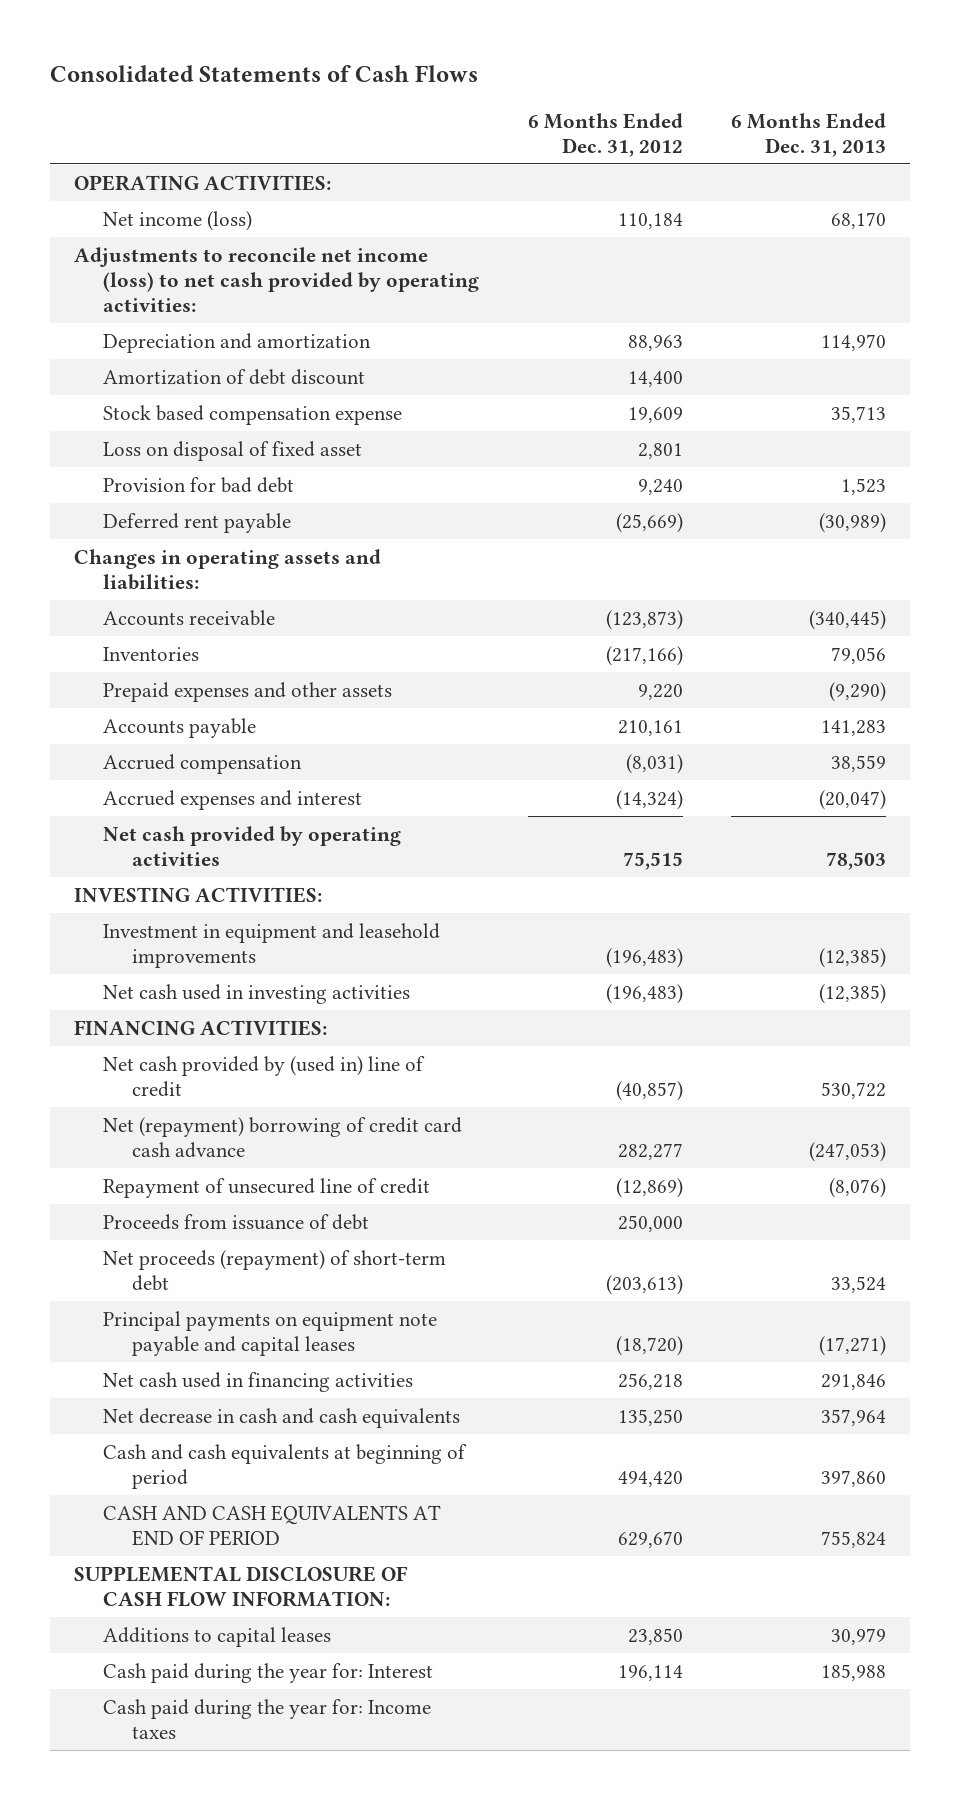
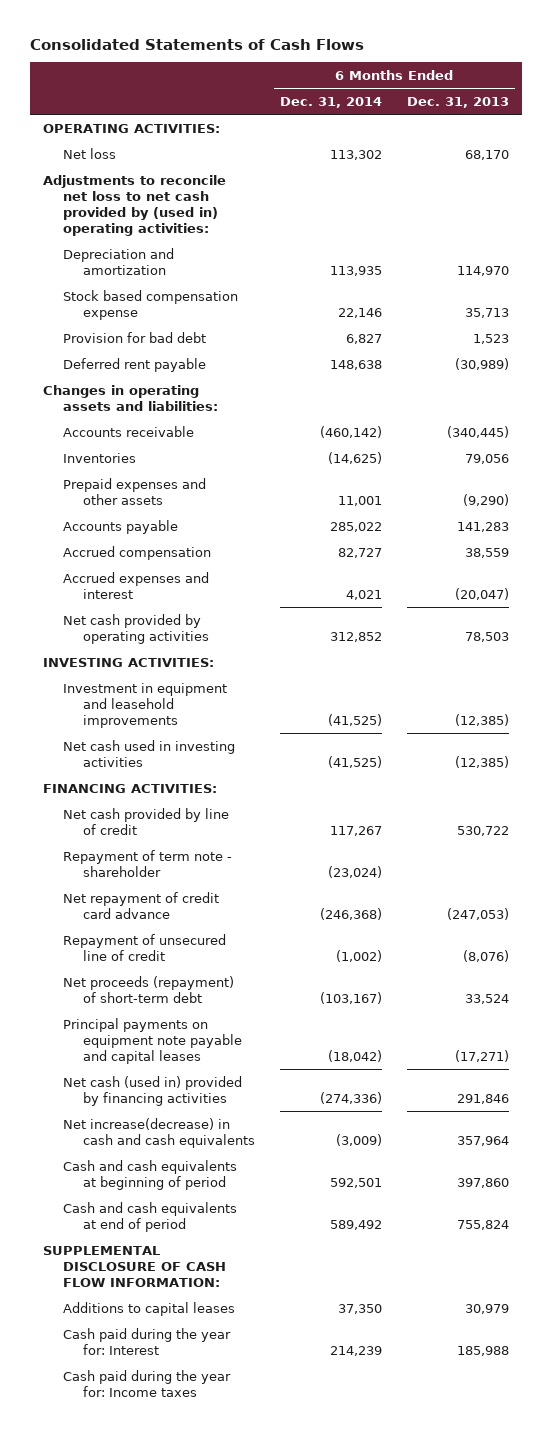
- | 6 Months Ended Dec. 31, 2012 | 6 Months Ended Dec. 31, 2013
+ | 6 Months Ended Dec. 31, 2014 | 6 Months Ended Dec. 31, 2013
- Net income (loss) | 110,184 | 68,170
- Adjustments to reconcile net income (loss) to net cash provided by operating activities:
+ Net loss | 113,302 | 68,170
+ Adjustments to reconcile net loss to net cash provided by (used in) operating activities:
- Amortization of debt discount | 14,400 |
- Loss on disposal of fixed asset | 2,801 |
- Net cash provided by (used in) line of credit | (40,857) | 530,722
- Net (repayment) borrowing of credit card cash advance | 282,277 | (247,053)
+ Net cash provided by line of credit | 117,267 | 530,722
+ Repayment of term note - shareholder | (23,024) |
+ Net repayment of credit card advance | (246,368) | (247,053)
- Proceeds from issuance of debt | 250,000 |
- Net cash used in financing activities | 256,218 | 291,846
- Net decrease in cash and cash equivalents | 135,250 | 357,964
+ Net cash (used in) provided by financing activities | (274,336) | 291,846
+ Net increase(decrease) in cash and cash equivalents | (3,009) | 357,964
- CASH AND CASH EQUIVALENTS AT END OF PERIOD | 629,670 | 755,824
+ Cash and cash equivalents at end of period | 589,492 | 755,824

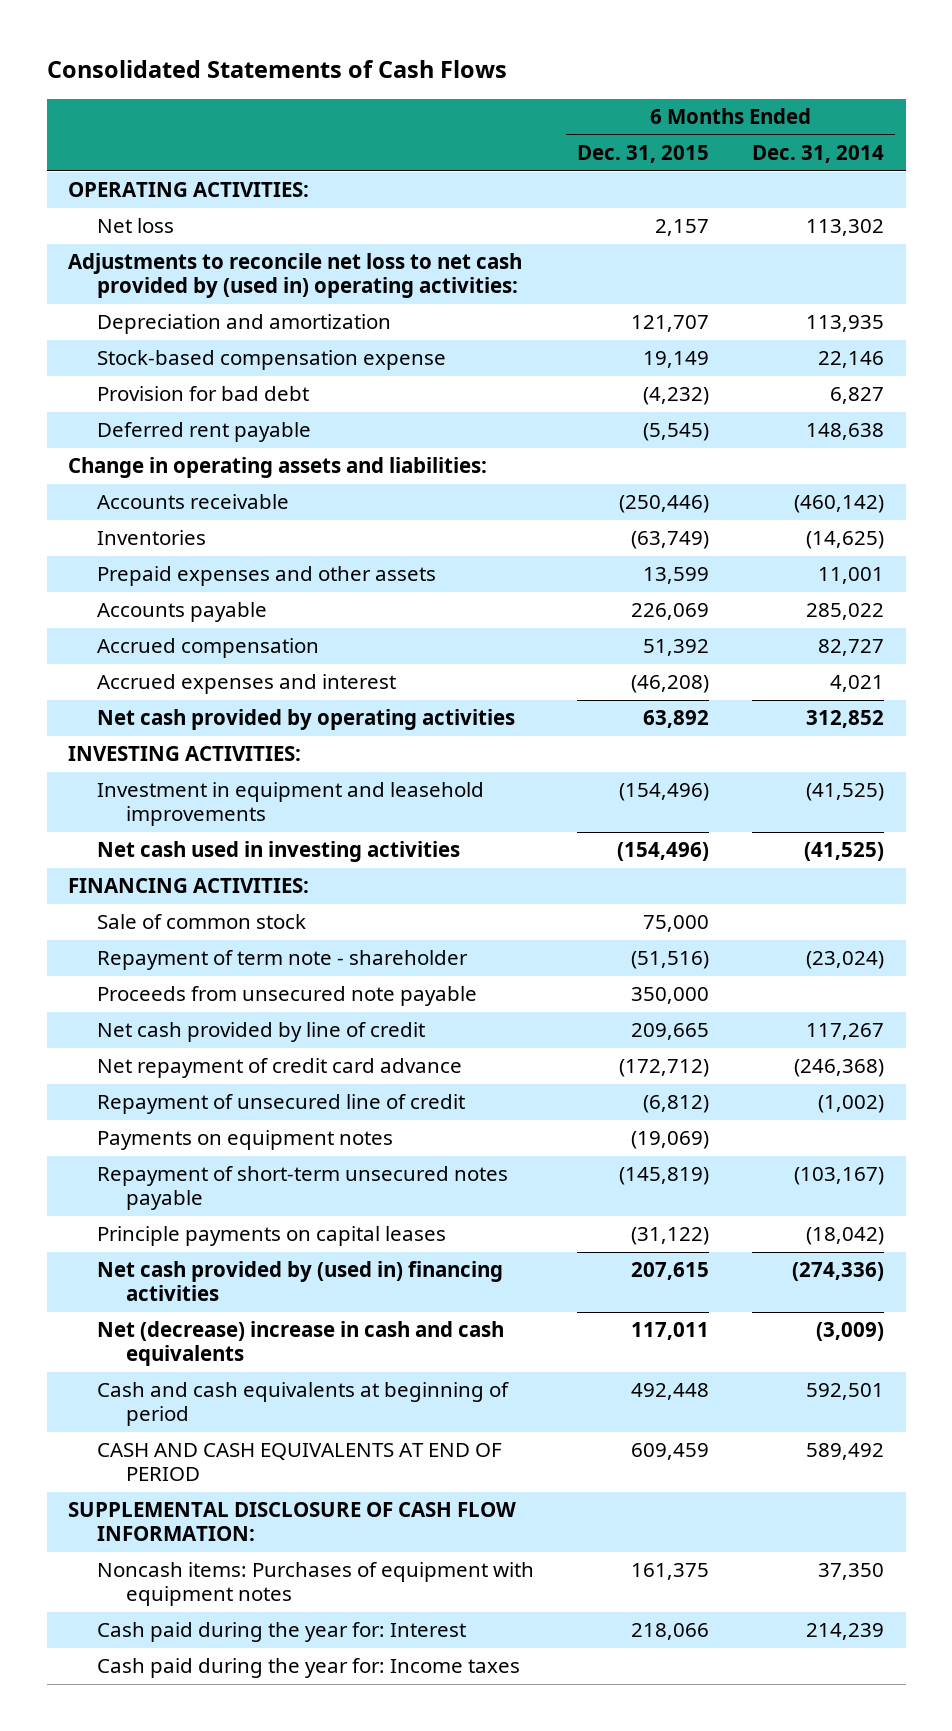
- | 6 Months Ended Dec. 31, 2014 | 6 Months Ended Dec. 31, 2013
+ | 6 Months Ended Dec. 31, 2015 | 6 Months Ended Dec. 31, 2014
- Stock based compensation expense | 22,146 | 35,713
+ Stock-based compensation expense | 19,149 | 22,146
- Changes in operating assets and liabilities:
+ Change in operating assets and liabilities:
+ Sale of common stock | 75,000 |
+ Proceeds from unsecured note payable | 350,000 |
moved down: Net cash provided by line of credit | 209,665 | 117,267
- Net proceeds (repayment) of short-term debt | (103,167) | 33,524
- Principal payments on equipment note payable and capital leases | (18,042) | (17,271)
- Net cash (used in) provided by financing activities | (274,336) | 291,846
- Net increase(decrease) in cash and cash equivalents | (3,009) | 357,964
+ Payments on equipment notes | (19,069) |
+ Repayment of short-term unsecured notes payable | (145,819) | (103,167)
+ Principle payments on capital leases | (31,122) | (18,042)
+ Net cash provided by (used in) financing activities | 207,615 | (274,336)
+ Net (decrease) increase in cash and cash equivalents | 117,011 | (3,009)
- Cash and cash equivalents at end of period | 589,492 | 755,824
+ CASH AND CASH EQUIVALENTS AT END OF PERIOD | 609,459 | 589,492
- Additions to capital leases | 37,350 | 30,979
+ Noncash items: Purchases of equipment with equipment notes | 161,375 | 37,350

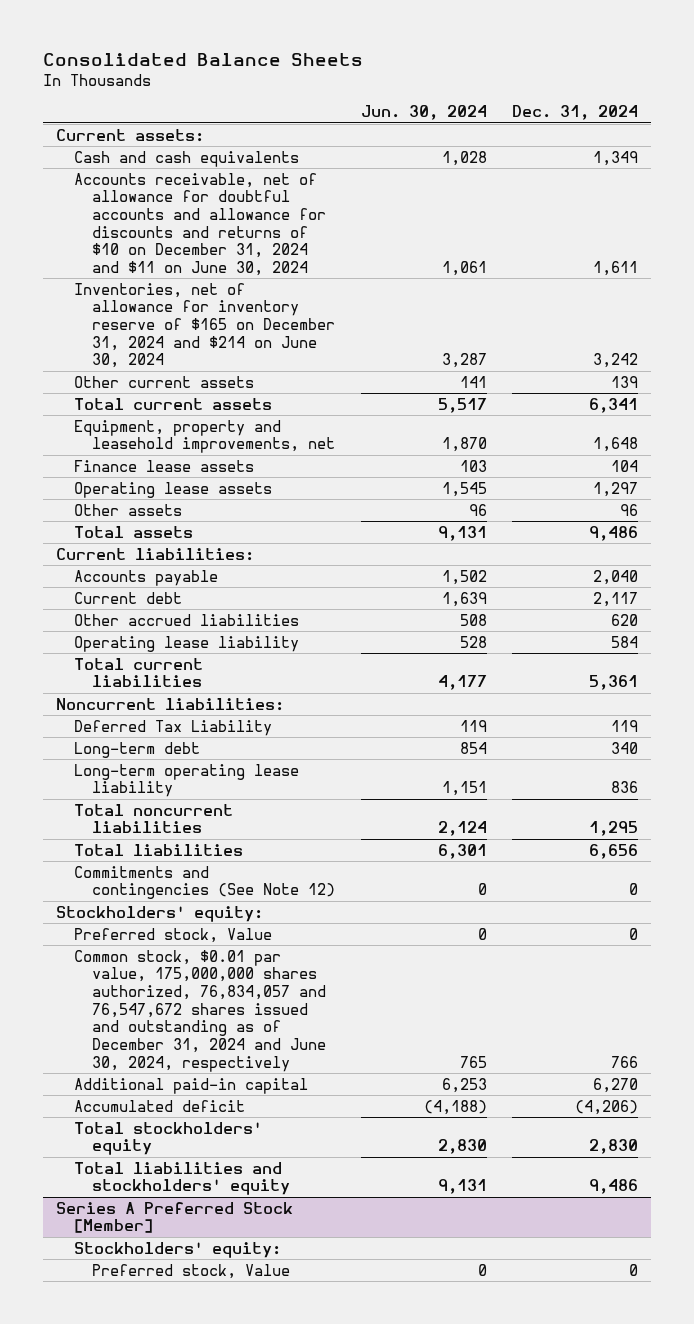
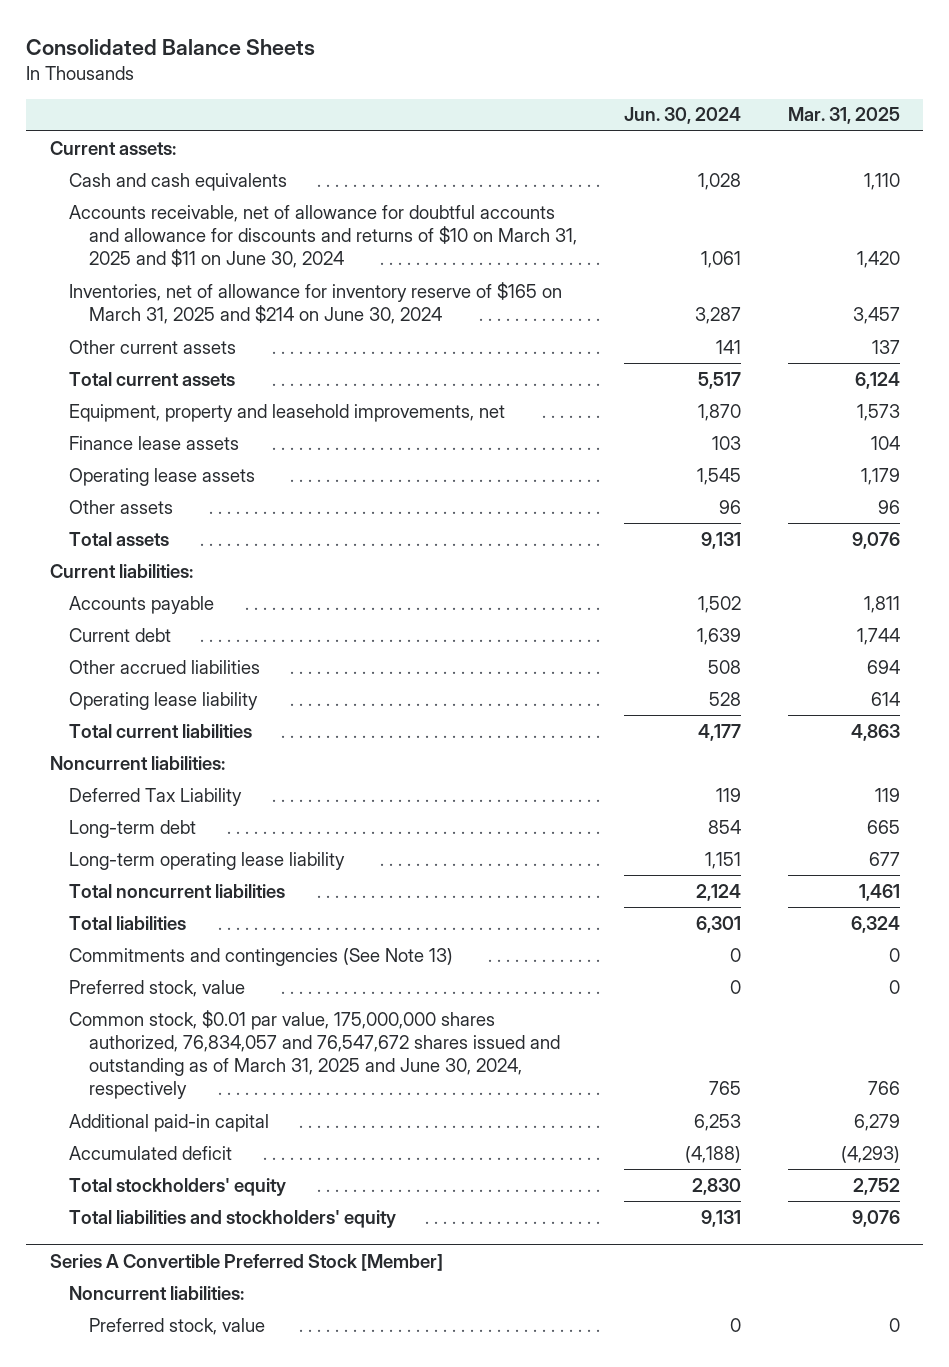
- | Jun. 30, 2024 | Dec. 31, 2024
+ | Jun. 30, 2024 | Mar. 31, 2025
- Accounts receivable, net of allowance for doubtful accounts and allowance for discounts and returns of $10 on December 31, 2024 and $11 on June 30, 2024 | 1,061 | 1,611
- Inventories, net of allowance for inventory reserve of $165 on December 31, 2024 and $214 on June 30, 2024 | 3,287 | 3,242
+ Accounts receivable, net of allowance for doubtful accounts and allowance for discounts and returns of $10 on March 31, 2025 and $11 on June 30, 2024 | 1,061 | 1,420
+ Inventories, net of allowance for inventory reserve of $165 on March 31, 2025 and $214 on June 30, 2024 | 3,287 | 3,457
- Commitments and contingencies (See Note 12) | 0 | 0
- Stockholders' equity:
- Preferred stock, Value | 0 | 0
- Common stock, $0.01 par value, 175,000,000 shares authorized, 76,834,057 and 76,547,672 shares issued and outstanding as of December 31, 2024 and June 30, 2024, respectively | 765 | 766
+ Commitments and contingencies (See Note 13) | 0 | 0
+ Preferred stock, value | 0 | 0
+ Common stock, $0.01 par value, 175,000,000 shares authorized, 76,834,057 and 76,547,672 shares issued and outstanding as of March 31, 2025 and June 30, 2024, respectively | 765 | 766
- Series A Preferred Stock [Member]
- Stockholders' equity:
- Preferred stock, Value | 0 | 0
+ Series A Convertible Preferred Stock [Member]
+ Noncurrent liabilities:
+ Preferred stock, value | 0 | 0

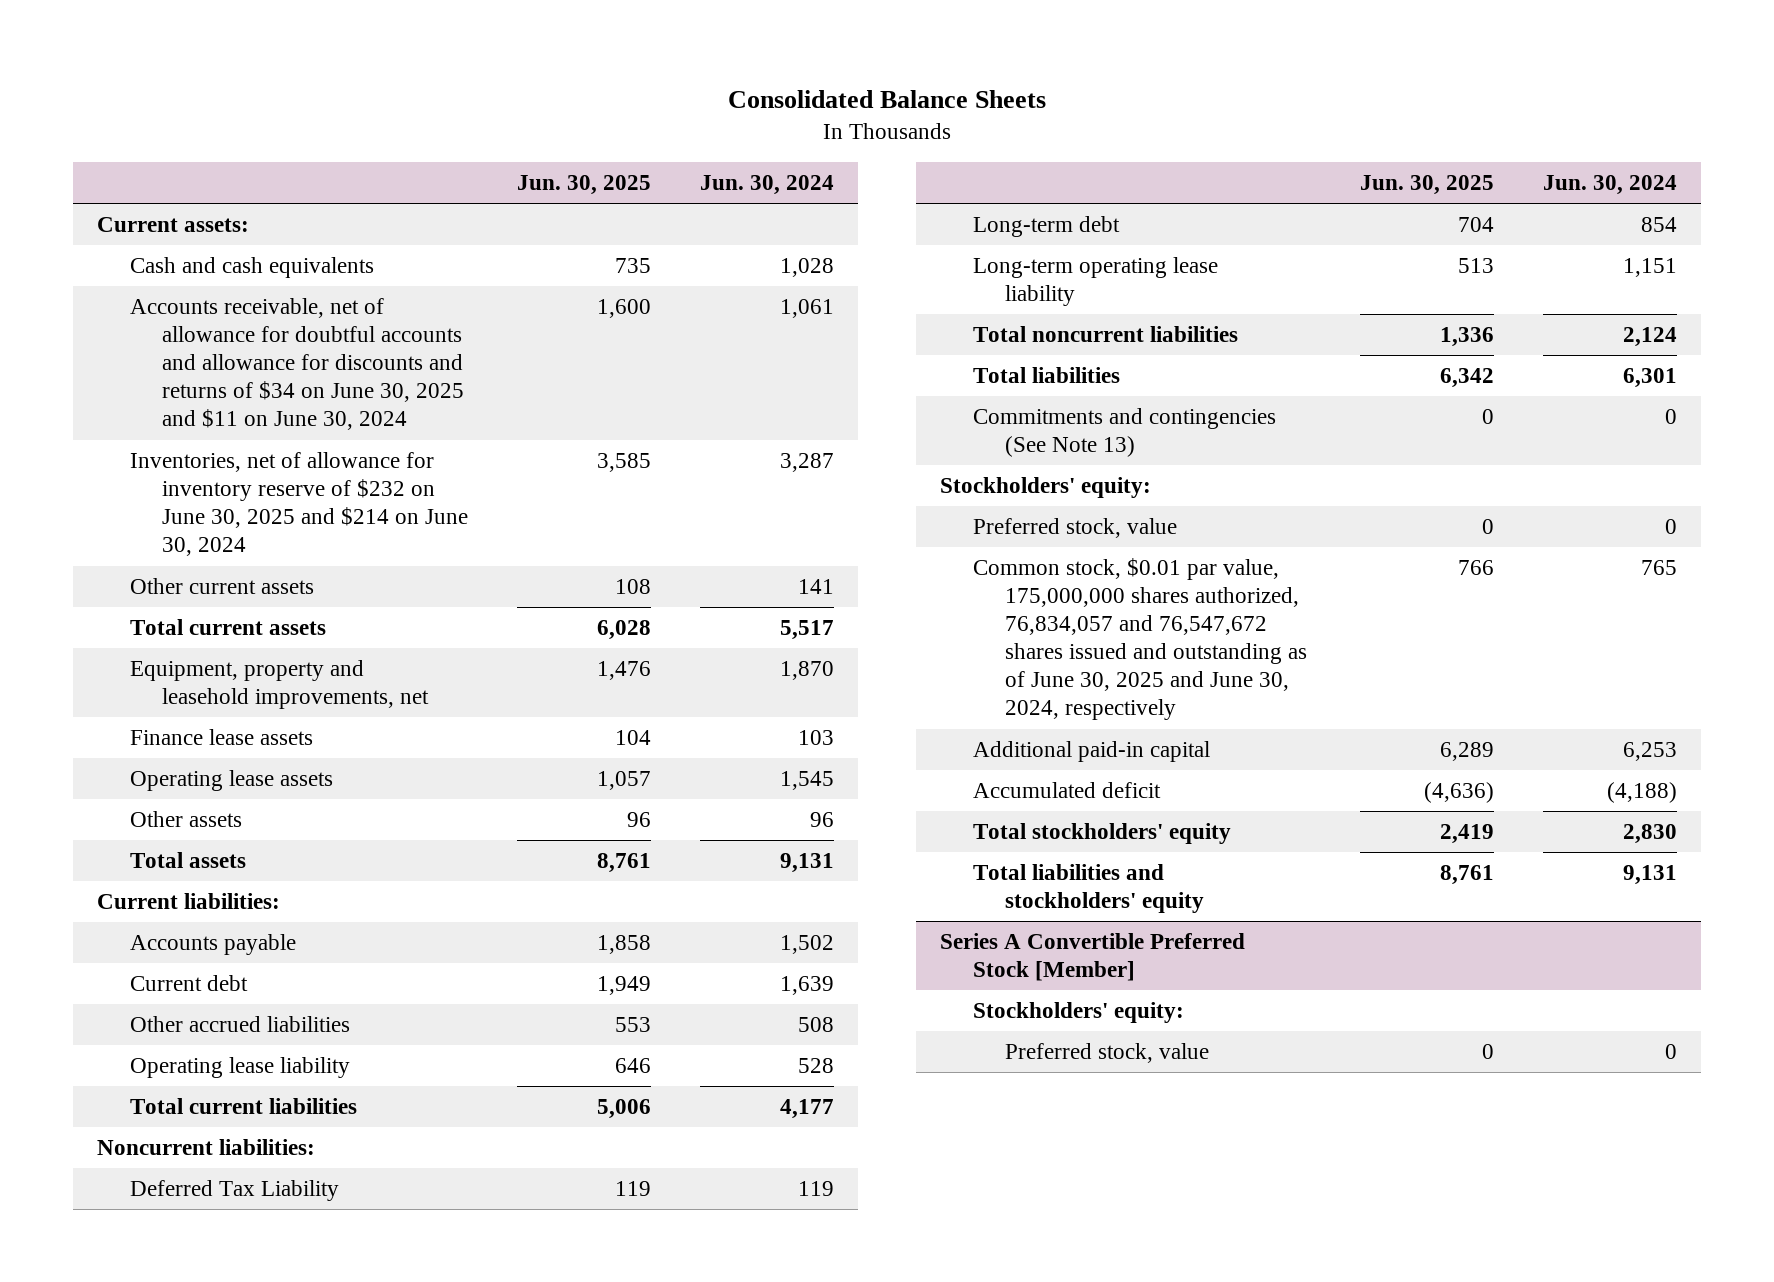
- | Jun. 30, 2024 | Mar. 31, 2025
+ | Jun. 30, 2025 | Jun. 30, 2024
- Accounts receivable, net of allowance for doubtful accounts and allowance for discounts and returns of $10 on March 31, 2025 and $11 on June 30, 2024 | 1,061 | 1,420
- Inventories, net of allowance for inventory reserve of $165 on March 31, 2025 and $214 on June 30, 2024 | 3,287 | 3,457
+ Accounts receivable, net of allowance for doubtful accounts and allowance for discounts and returns of $34 on June 30, 2025 and $11 on June 30, 2024 | 1,600 | 1,061
+ Inventories, net of allowance for inventory reserve of $232 on June 30, 2025 and $214 on June 30, 2024 | 3,585 | 3,287
+ Stockholders' equity:
- Common stock, $0.01 par value, 175,000,000 shares authorized, 76,834,057 and 76,547,672 shares issued and outstanding as of March 31, 2025 and June 30, 2024, respectively | 765 | 766
+ Common stock, $0.01 par value, 175,000,000 shares authorized, 76,834,057 and 76,547,672 shares issued and outstanding as of June 30, 2025 and June 30, 2024, respectively | 766 | 765
@ Series A Convertible Preferred Stock [Member]
- Noncurrent liabilities:
+ Stockholders' equity:

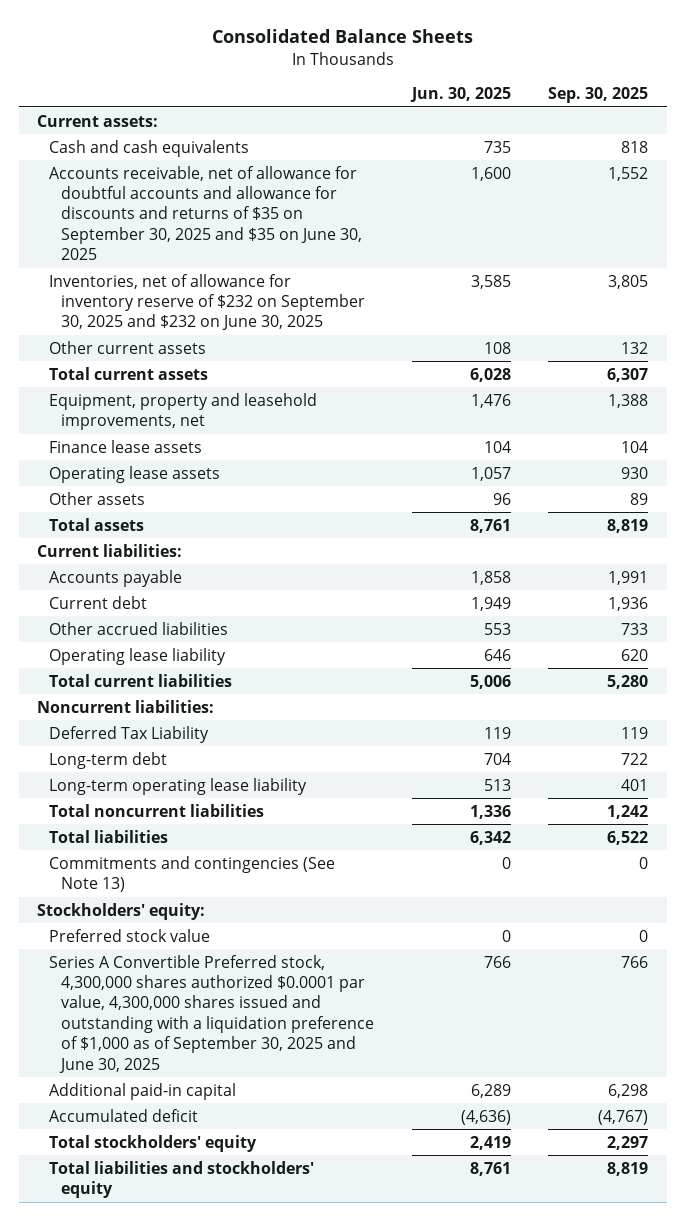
- | Jun. 30, 2025 | Jun. 30, 2024
+ | Jun. 30, 2025 | Sep. 30, 2025
- Accounts receivable, net of allowance for doubtful accounts and allowance for discounts and returns of $34 on June 30, 2025 and $11 on June 30, 2024 | 1,600 | 1,061
- Inventories, net of allowance for inventory reserve of $232 on June 30, 2025 and $214 on June 30, 2024 | 3,585 | 3,287
+ Accounts receivable, net of allowance for doubtful accounts and allowance for discounts and returns of $35 on September 30, 2025 and $35 on June 30, 2025 | 1,600 | 1,552
+ Inventories, net of allowance for inventory reserve of $232 on September 30, 2025 and $232 on June 30, 2025 | 3,585 | 3,805
- Preferred stock, value | 0 | 0
- Common stock, $0.01 par value, 175,000,000 shares authorized, 76,834,057 and 76,547,672 shares issued and outstanding as of June 30, 2025 and June 30, 2024, respectively | 766 | 765
+ Preferred stock value | 0 | 0
+ Series A Convertible Preferred stock, 4,300,000 shares authorized $0.0001 par value, 4,300,000 shares issued and outstanding with a liquidation preference of $1,000 as of September 30, 2025 and June 30, 2025 | 766 | 766
- Series A Convertible Preferred Stock [Member]
- Stockholders' equity:
- Preferred stock, value | 0 | 0

